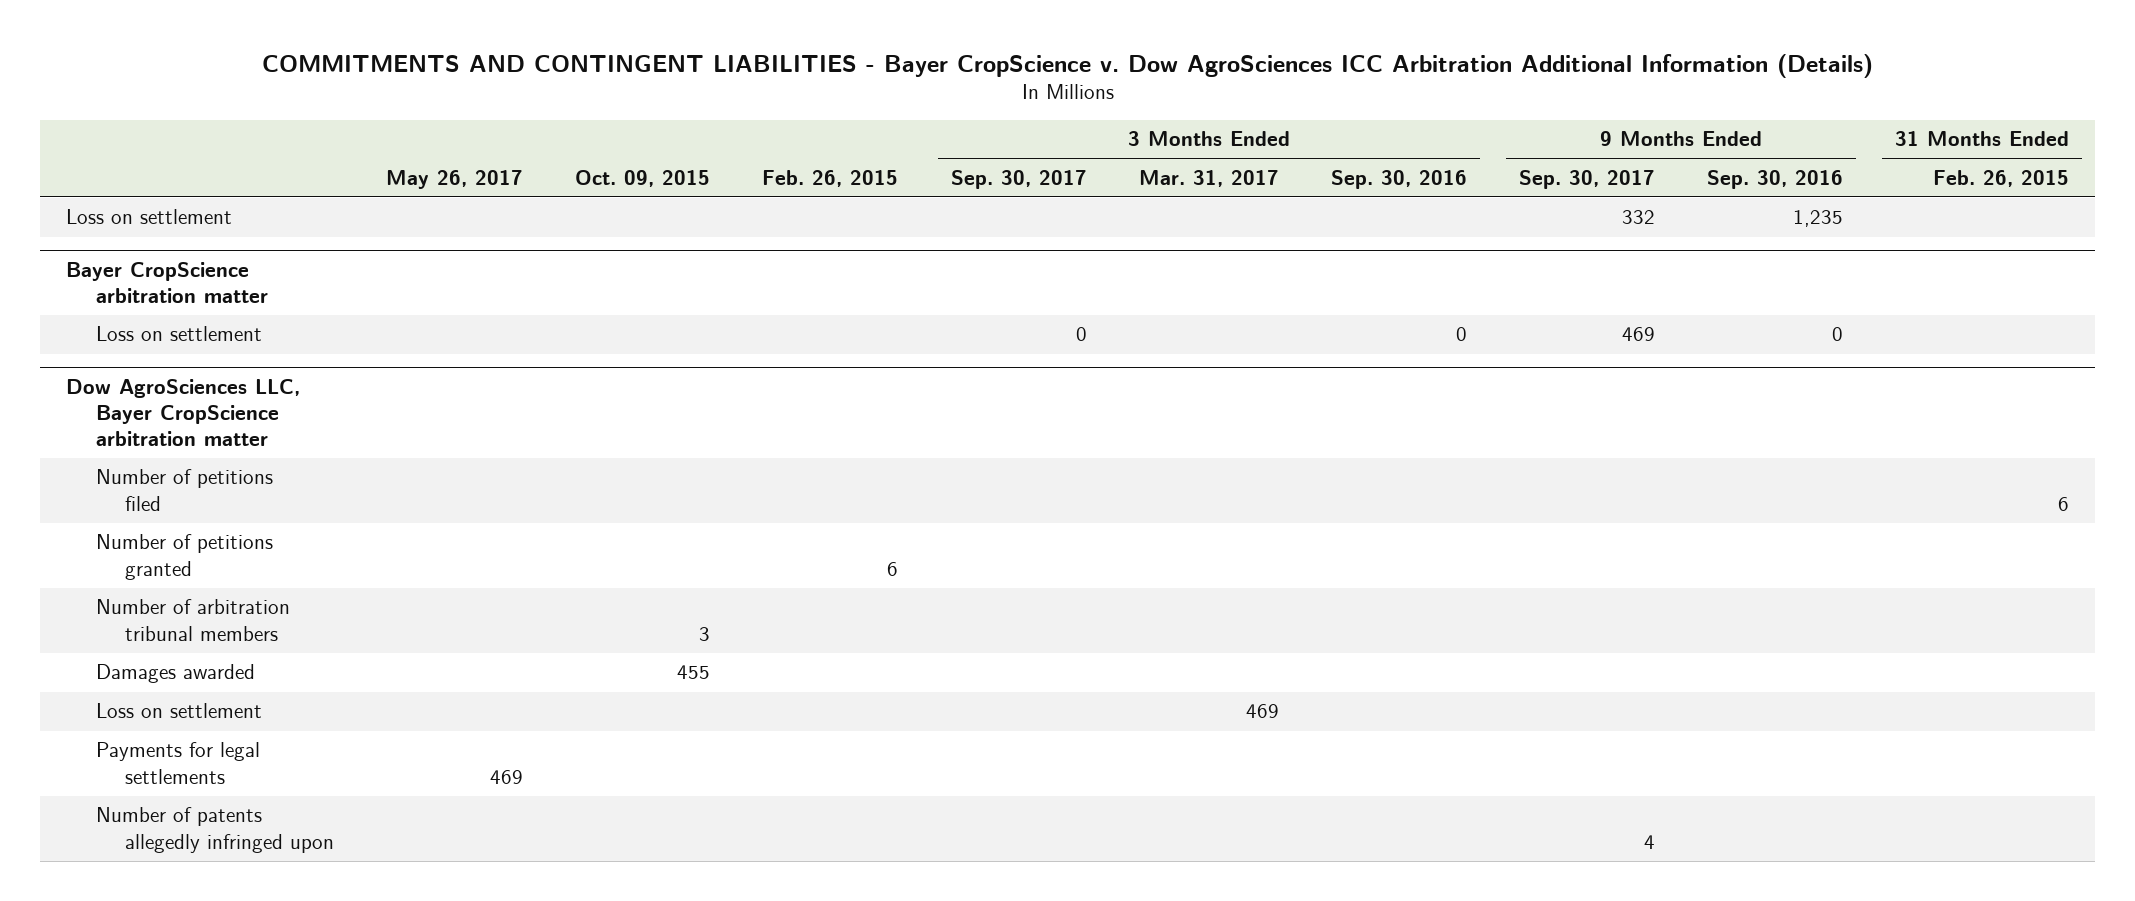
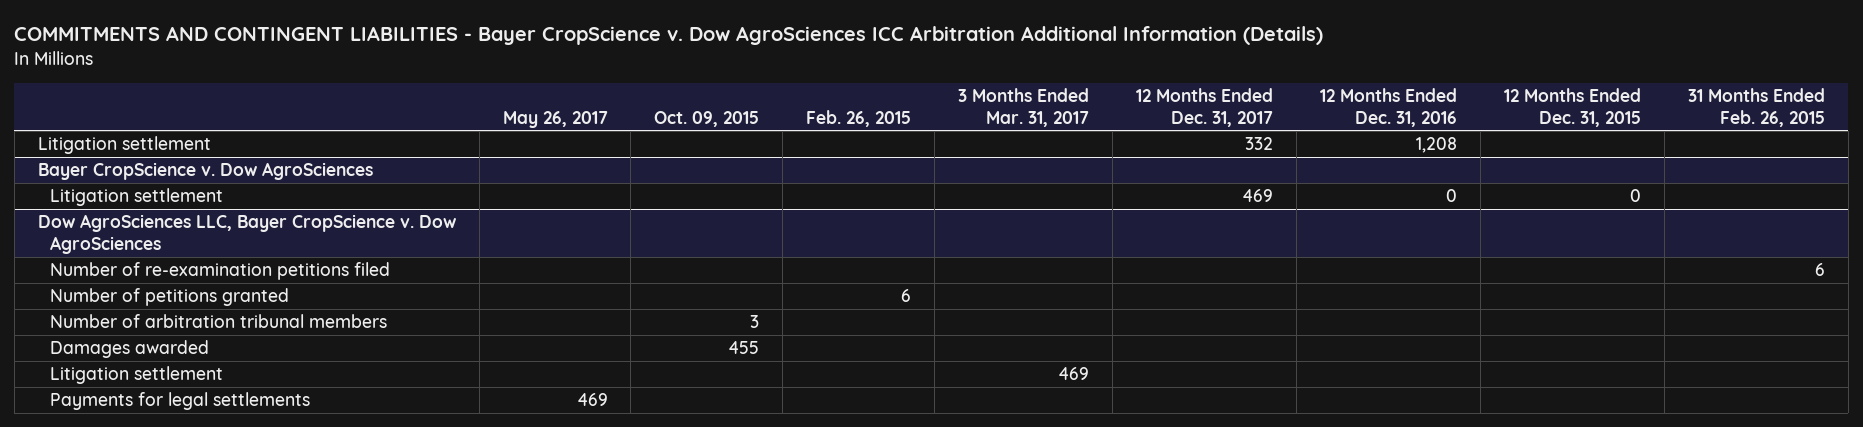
- | May 26, 2017 | Oct. 09, 2015 | Feb. 26, 2015 | 3 Months Ended Sep. 30, 2017 | 3 Months Ended Mar. 31, 2017 | 3 Months Ended Sep. 30, 2016 | 9 Months Ended Sep. 30, 2017 | 9 Months Ended Sep. 30, 2016 | 31 Months Ended Feb. 26, 2015
+ | May 26, 2017 | Oct. 09, 2015 | Feb. 26, 2015 | 3 Months Ended Mar. 31, 2017 | 12 Months Ended Dec. 31, 2017 | 12 Months Ended Dec. 31, 2016 | 12 Months Ended Dec. 31, 2015 | 31 Months Ended Feb. 26, 2015
- Loss on settlement | | | | | | | 332 | 1,235 |
- Bayer CropScience arbitration matter
- Loss on settlement | | | | 0 | | 0 | 469 | 0 |
- Dow AgroSciences LLC, Bayer CropScience arbitration matter
- Number of petitions filed | | | | | | | | | 6
+ Litigation settlement | | | | | 332 | 1,208 | |
+ Bayer CropScience v. Dow AgroSciences
+ Litigation settlement | | | | | 469 | 0 | 0 |
+ Dow AgroSciences LLC, Bayer CropScience v. Dow AgroSciences
+ Number of re-examination petitions filed | | | | | | | | 6
- Loss on settlement | | | | | 469 | | | |
+ Litigation settlement | | | | 469 | | | |
- Number of patents allegedly infringed upon | | | | | | | 4 | |

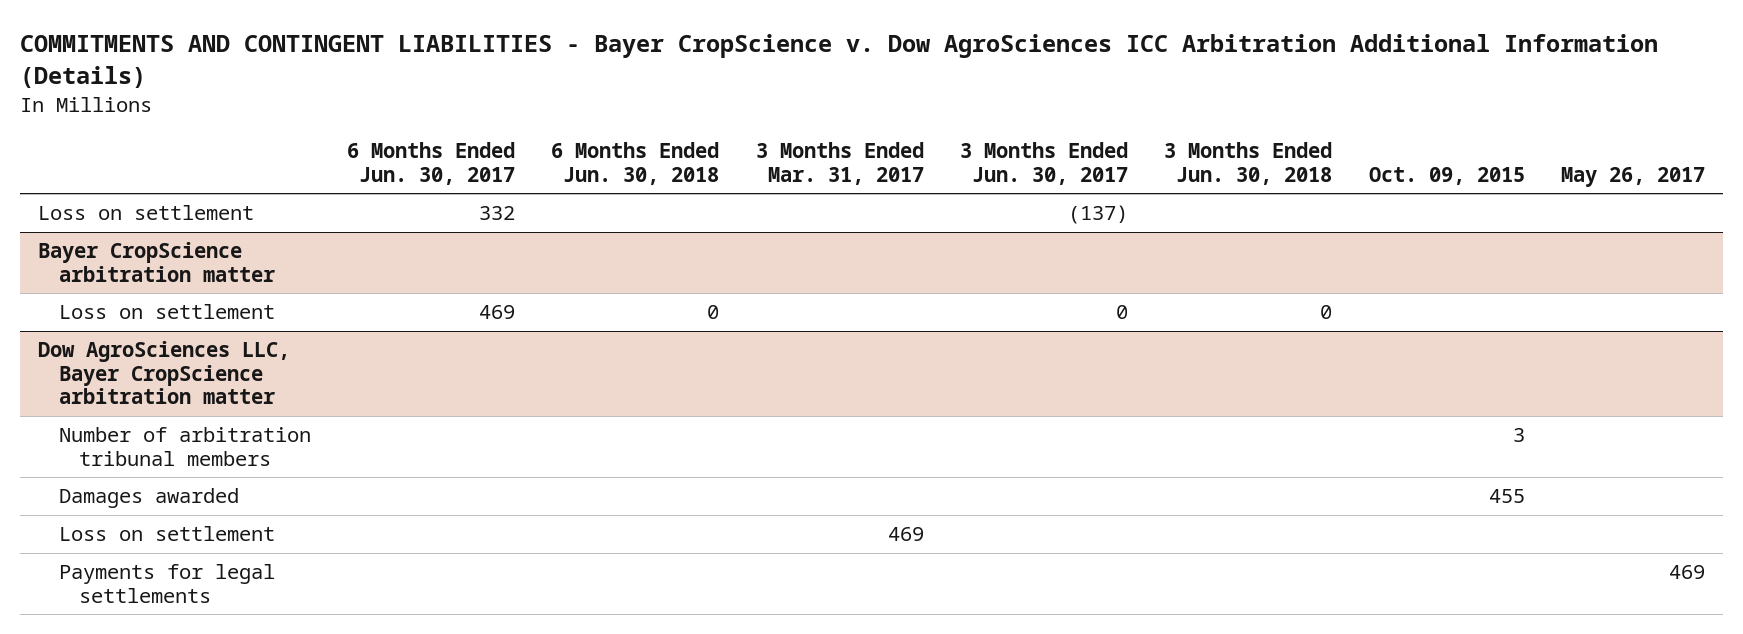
- | May 26, 2017 | Oct. 09, 2015 | Feb. 26, 2015 | 3 Months Ended Mar. 31, 2017 | 12 Months Ended Dec. 31, 2017 | 12 Months Ended Dec. 31, 2016 | 12 Months Ended Dec. 31, 2015 | 31 Months Ended Feb. 26, 2015
+ | 6 Months Ended Jun. 30, 2017 | 6 Months Ended Jun. 30, 2018 | 3 Months Ended Mar. 31, 2017 | 3 Months Ended Jun. 30, 2017 | 3 Months Ended Jun. 30, 2018 | Oct. 09, 2015 | May 26, 2017
- Litigation settlement | | | | | 332 | 1,208 | |
- Bayer CropScience v. Dow AgroSciences
- Litigation settlement | | | | | 469 | 0 | 0 |
- Dow AgroSciences LLC, Bayer CropScience v. Dow AgroSciences
- Number of re-examination petitions filed | | | | | | | | 6
- Number of petitions granted | | | 6 | | | | |
+ Loss on settlement | 332 | | | (137) | | |
+ Bayer CropScience arbitration matter
+ Loss on settlement | 469 | 0 | | 0 | 0 | |
+ Dow AgroSciences LLC, Bayer CropScience arbitration matter
- Litigation settlement | | | | 469 | | | |
+ Loss on settlement | | | 469 | | | |

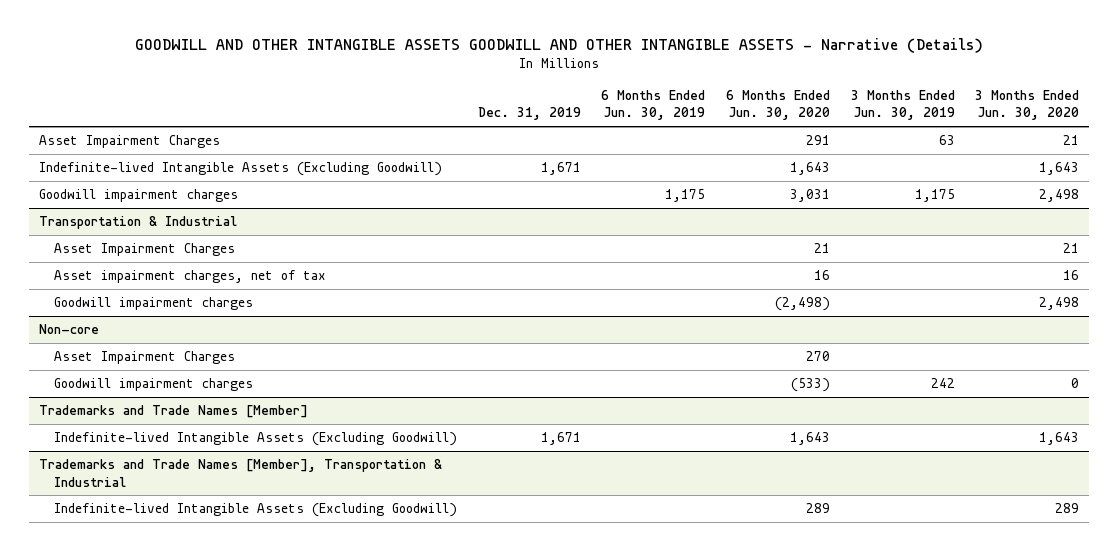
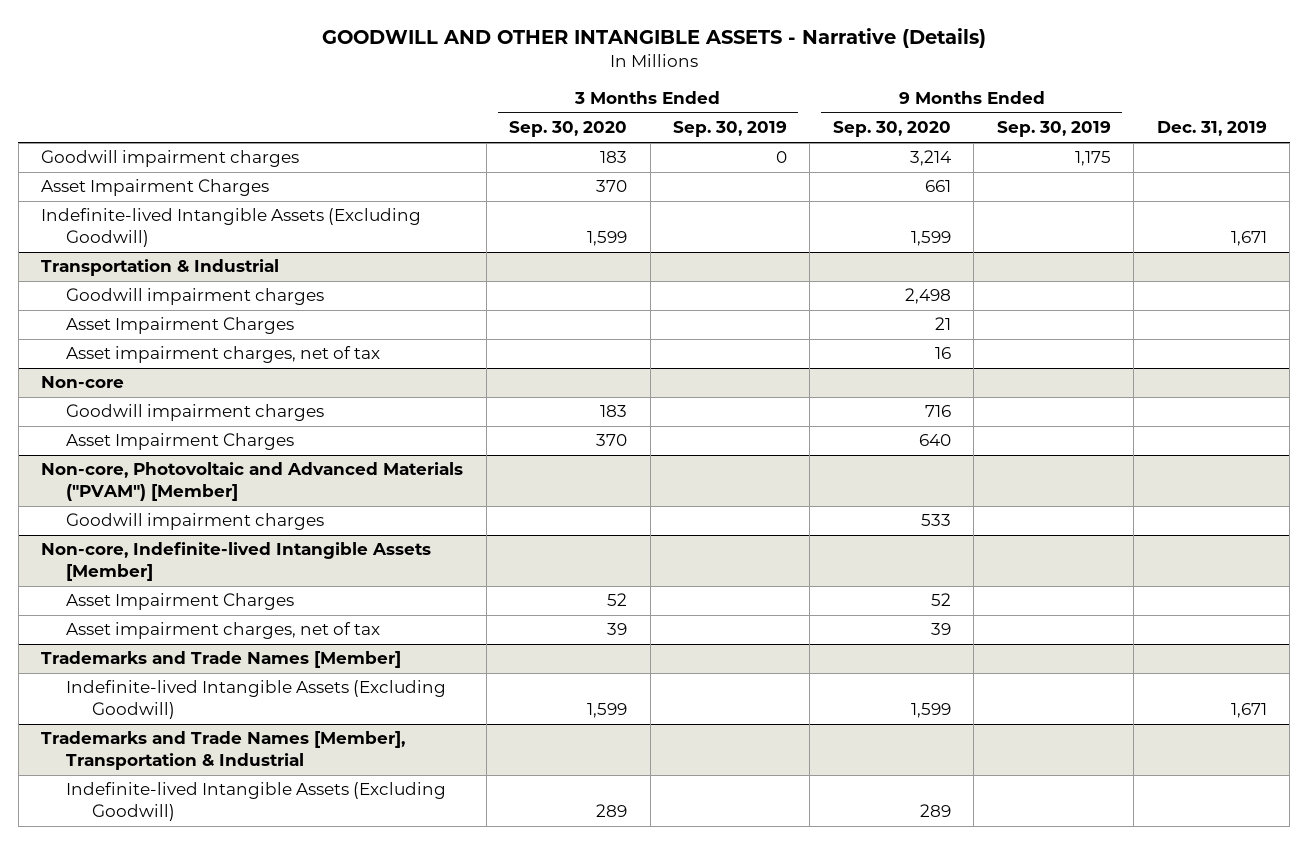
- GOODWILL AND OTHER INTANGIBLE ASSETS GOODWILL AND OTHER INTANGIBLE ASSETS - Narrative (Details)
+ GOODWILL AND OTHER INTANGIBLE ASSETS - Narrative (Details)
- | Dec. 31, 2019 | 6 Months Ended Jun. 30, 2019 | 6 Months Ended Jun. 30, 2020 | 3 Months Ended Jun. 30, 2019 | 3 Months Ended Jun. 30, 2020
+ | 3 Months Ended Sep. 30, 2020 | 3 Months Ended Sep. 30, 2019 | 9 Months Ended Sep. 30, 2020 | 9 Months Ended Sep. 30, 2019 | Dec. 31, 2019
moved up: Goodwill impairment charges | 183 | 0 | 3,214 | 1,175 |
@ Transportation & Industrial
moved up: Goodwill impairment charges | | | 2,498 | |
@ Non-core
moved down: Asset Impairment Charges | 370 | | 640 | |
+ Non-core, Photovoltaic and Advanced Materials ("PVAM") [Member]
+ Goodwill impairment charges | | | 533 | |
+ Non-core, Indefinite-lived Intangible Assets [Member]
+ Asset Impairment Charges | 52 | | 52 | |
+ Asset impairment charges, net of tax | 39 | | 39 | |

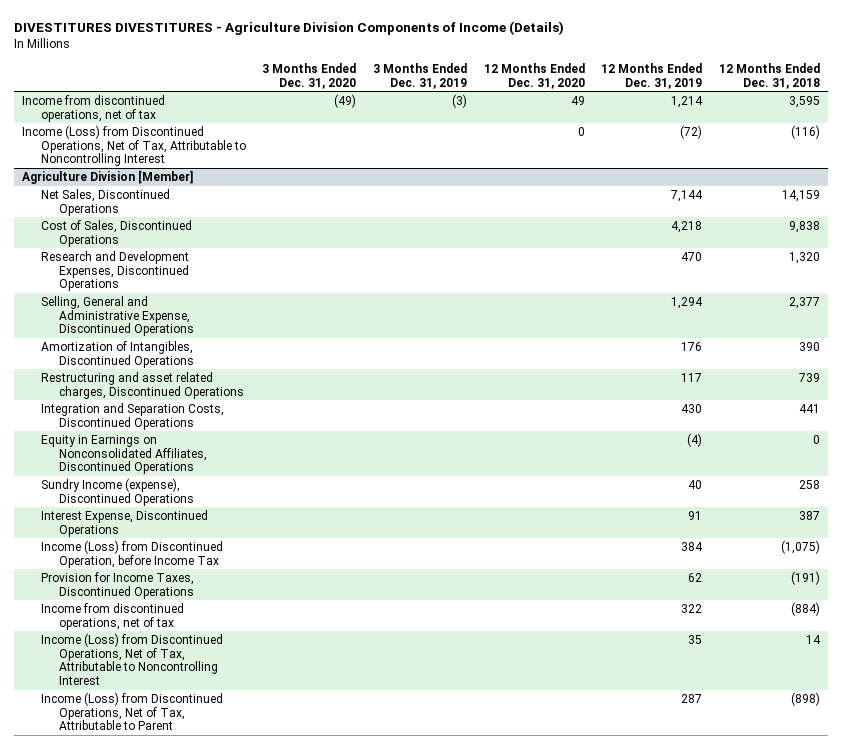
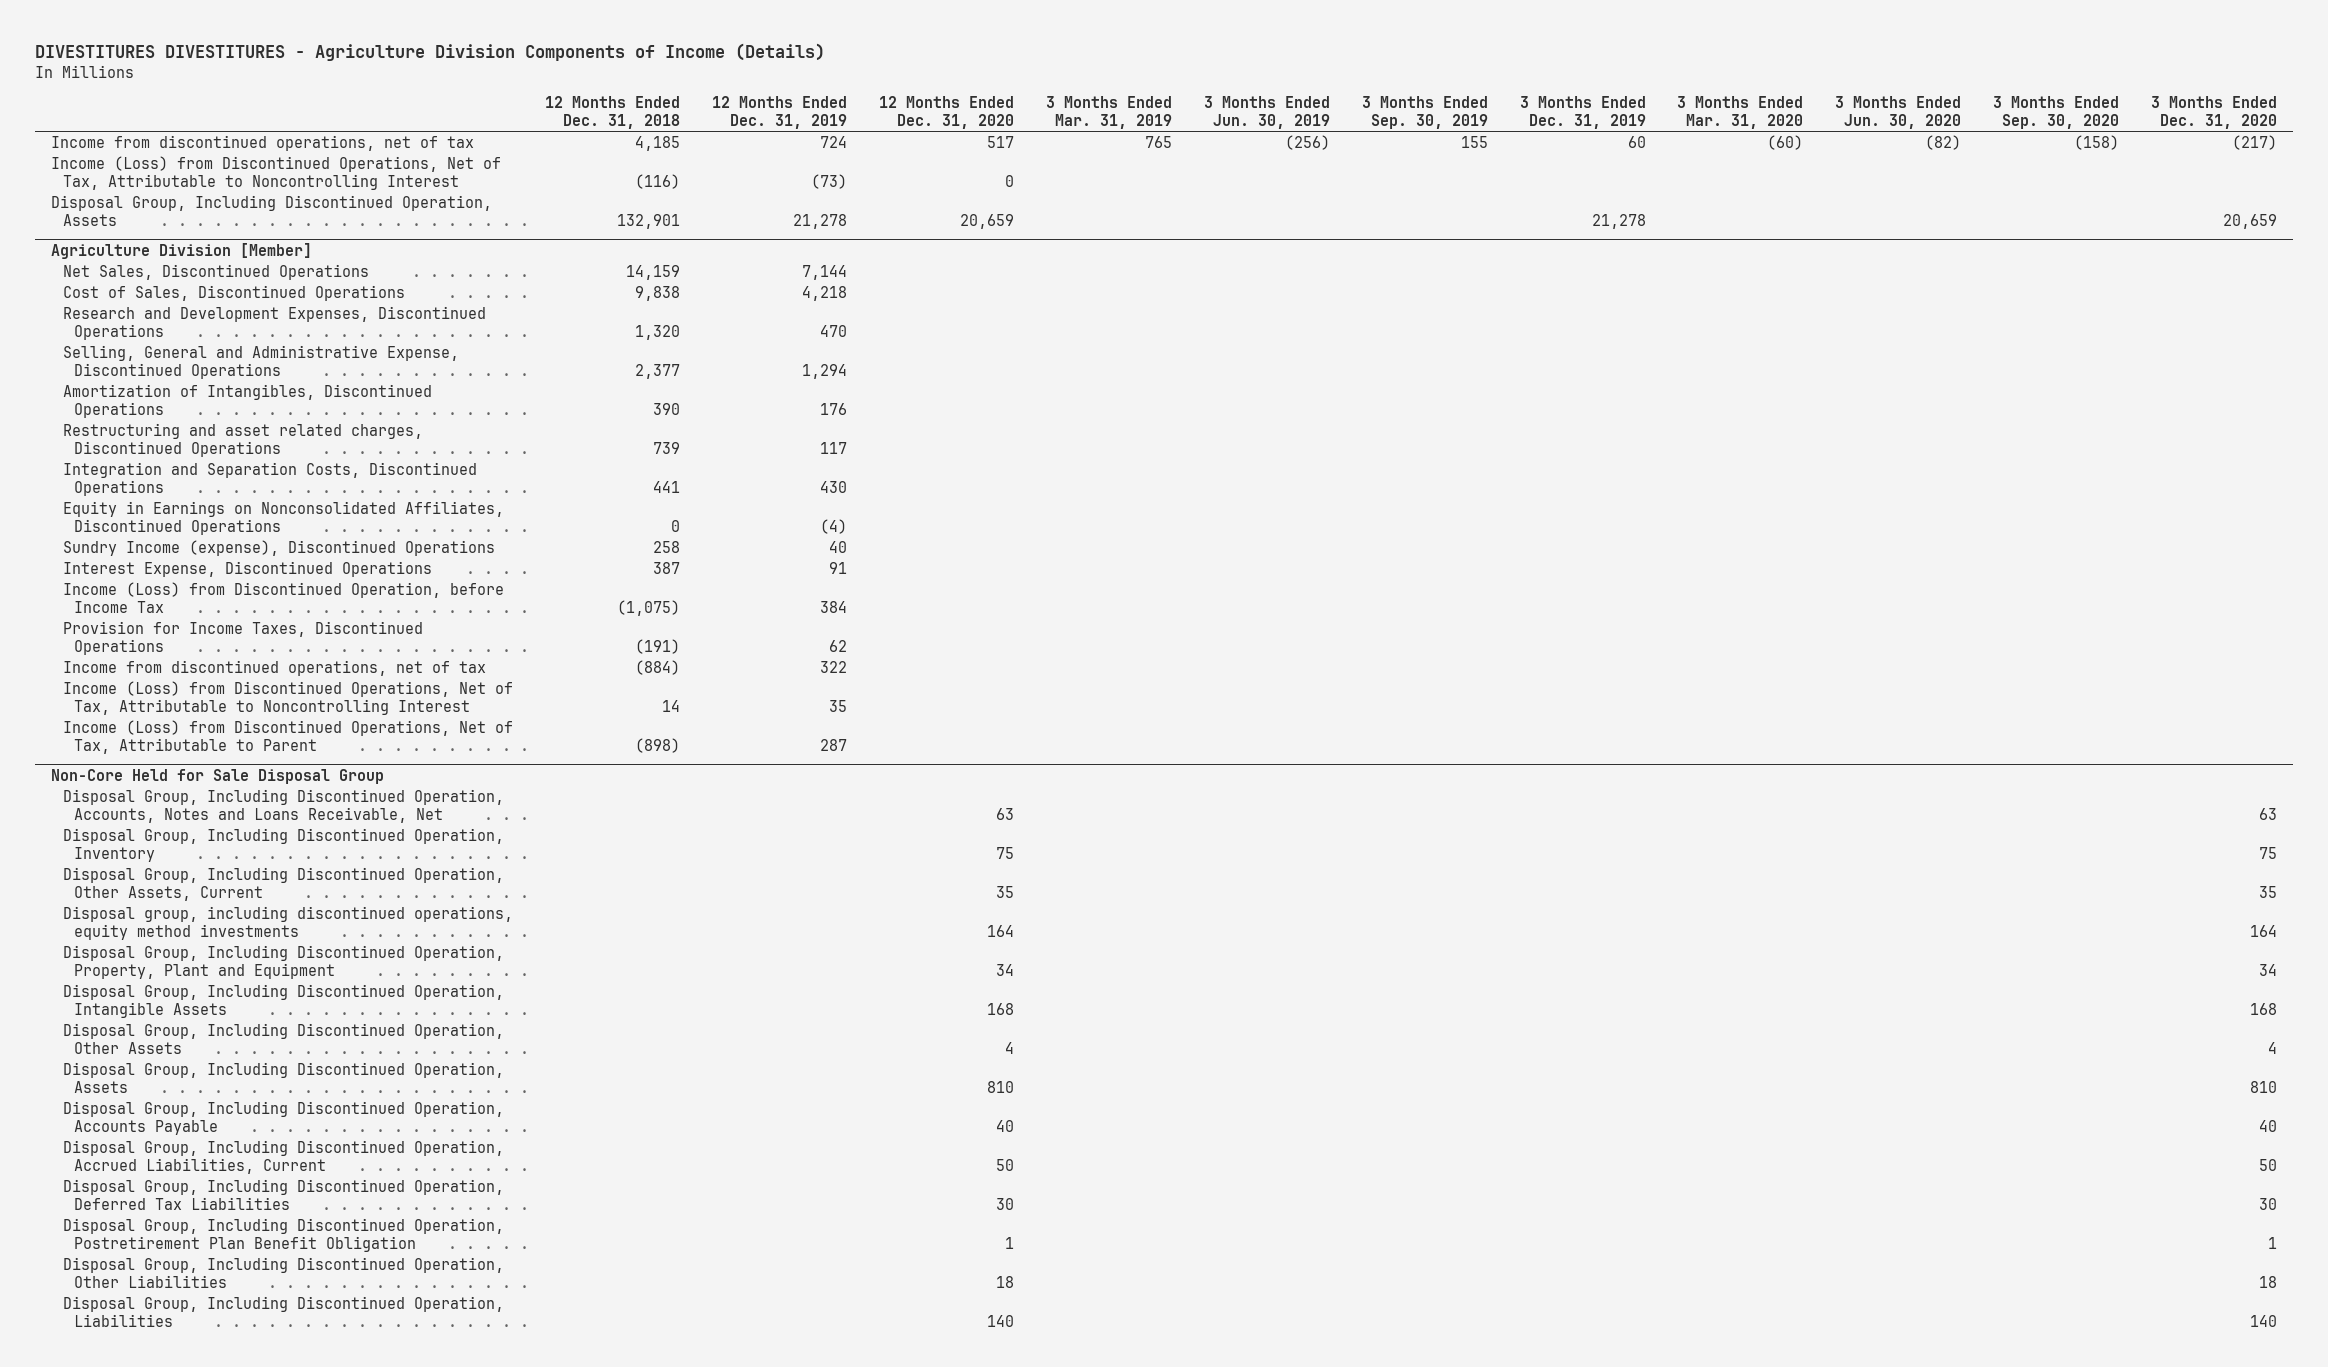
- | 3 Months Ended Dec. 31, 2020 | 3 Months Ended Dec. 31, 2019 | 12 Months Ended Dec. 31, 2020 | 12 Months Ended Dec. 31, 2019 | 12 Months Ended Dec. 31, 2018
+ | 12 Months Ended Dec. 31, 2018 | 12 Months Ended Dec. 31, 2019 | 12 Months Ended Dec. 31, 2020 | 3 Months Ended Mar. 31, 2019 | 3 Months Ended Jun. 30, 2019 | 3 Months Ended Sep. 30, 2019 | 3 Months Ended Dec. 31, 2019 | 3 Months Ended Mar. 31, 2020 | 3 Months Ended Jun. 30, 2020 | 3 Months Ended Sep. 30, 2020 | 3 Months Ended Dec. 31, 2020
- Income from discontinued operations, net of tax | (49) | (3) | 49 | 1,214 | 3,595
- Income (Loss) from Discontinued Operations, Net of Tax, Attributable to Noncontrolling Interest | | | 0 | (72) | (116)
+ Income from discontinued operations, net of tax | 4,185 | 724 | 517 | 765 | (256) | 155 | 60 | (60) | (82) | (158) | (217)
+ Income (Loss) from Discontinued Operations, Net of Tax, Attributable to Noncontrolling Interest | (116) | (73) | 0 | | | | | | | |
+ Disposal Group, Including Discontinued Operation, Assets | 132,901 | 21,278 | 20,659 | | | | 21,278 | | | | 20,659
+ Non-Core Held for Sale Disposal Group
+ Disposal Group, Including Discontinued Operation, Accounts, Notes and Loans Receivable, Net | | | 63 | | | | | | | | 63
+ Disposal Group, Including Discontinued Operation, Inventory | | | 75 | | | | | | | | 75
+ Disposal Group, Including Discontinued Operation, Other Assets, Current | | | 35 | | | | | | | | 35
+ Disposal group, including discontinued operations, equity method investments | | | 164 | | | | | | | | 164
+ Disposal Group, Including Discontinued Operation, Property, Plant and Equipment | | | 34 | | | | | | | | 34
+ Disposal Group, Including Discontinued Operation, Intangible Assets | | | 168 | | | | | | | | 168
+ Disposal Group, Including Discontinued Operation, Other Assets | | | 4 | | | | | | | | 4
+ Disposal Group, Including Discontinued Operation, Assets | | | 810 | | | | | | | | 810
+ Disposal Group, Including Discontinued Operation, Accounts Payable | | | 40 | | | | | | | | 40
+ Disposal Group, Including Discontinued Operation, Accrued Liabilities, Current | | | 50 | | | | | | | | 50
+ Disposal Group, Including Discontinued Operation, Deferred Tax Liabilities | | | 30 | | | | | | | | 30
+ Disposal Group, Including Discontinued Operation, Postretirement Plan Benefit Obligation | | | 1 | | | | | | | | 1
+ Disposal Group, Including Discontinued Operation, Other Liabilities | | | 18 | | | | | | | | 18
+ Disposal Group, Including Discontinued Operation, Liabilities | | | 140 | | | | | | | | 140

